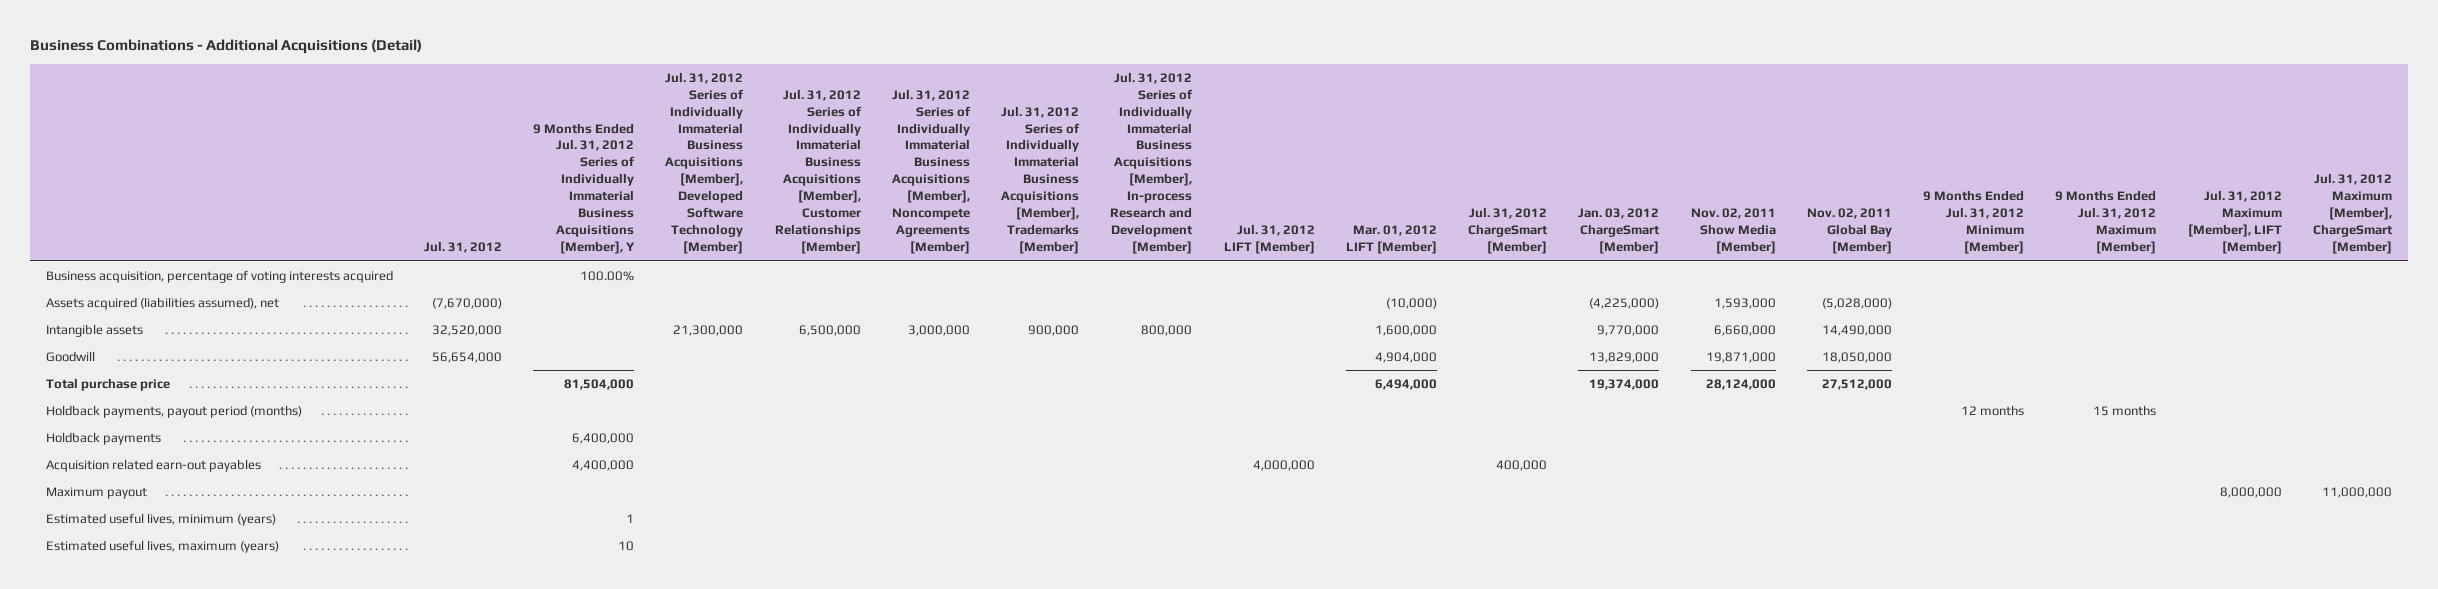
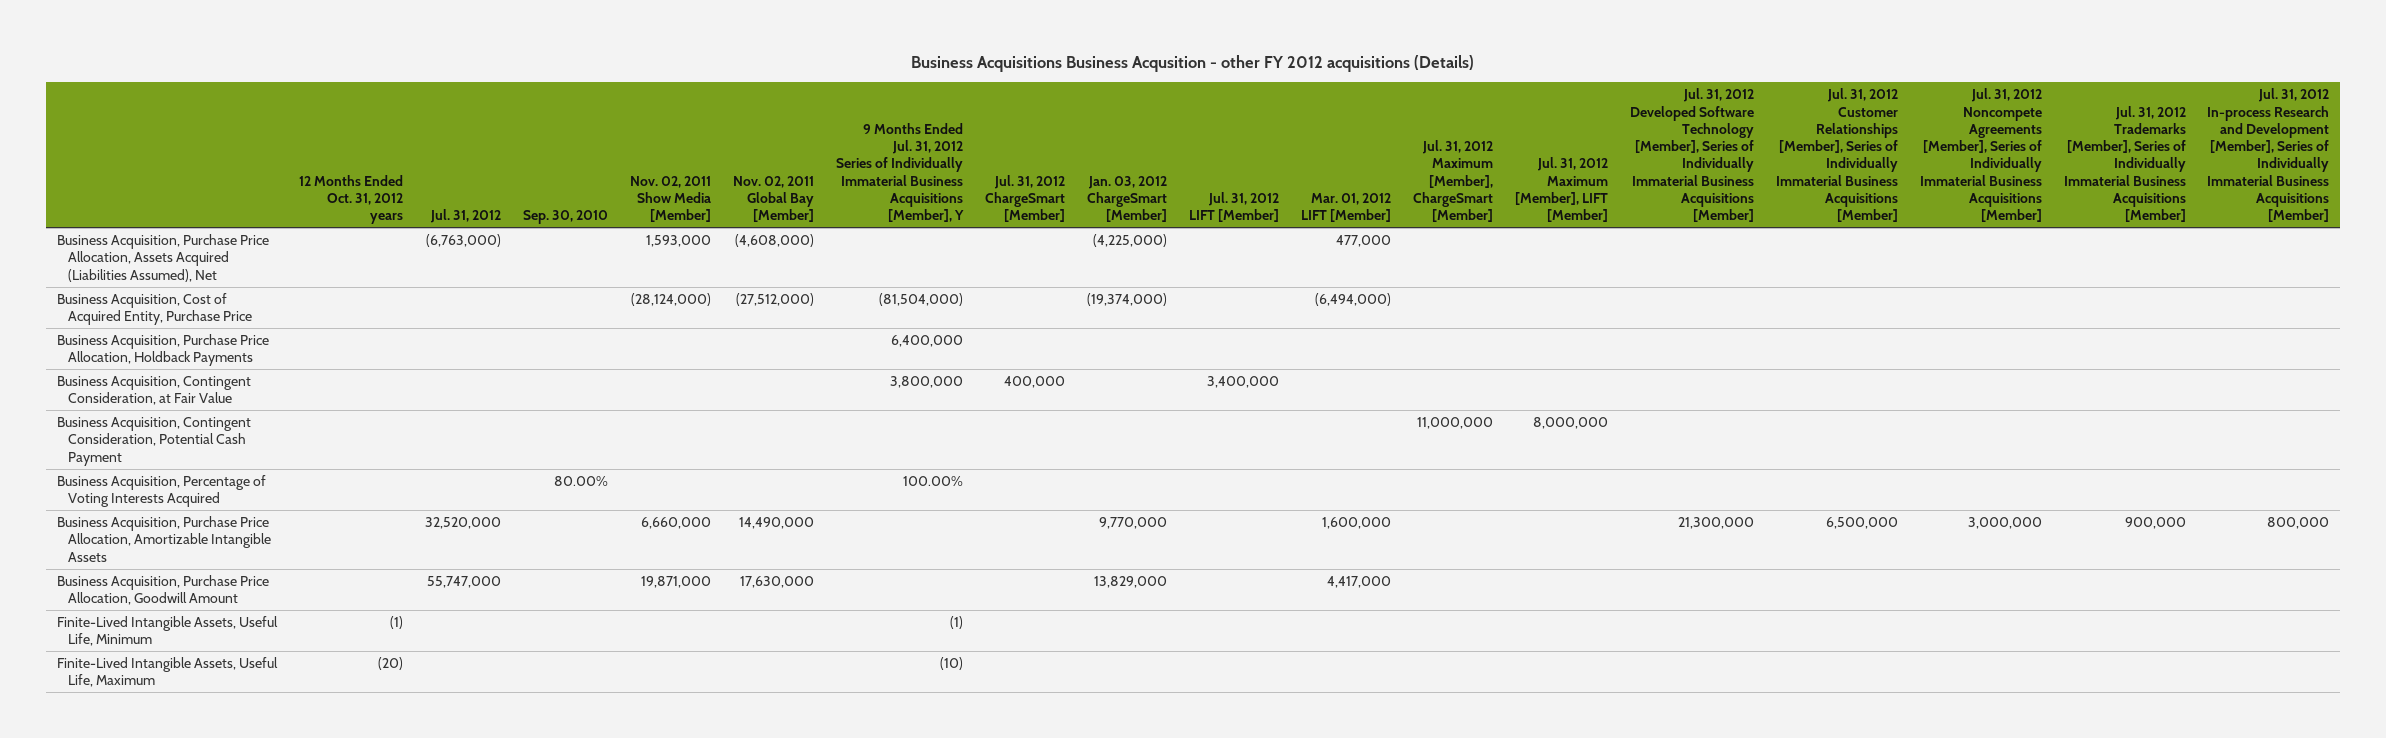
- Business Combinations - Additional Acquisitions (Detail)
+ Business Acquisitions Business Acqusition - other FY 2012 acquisitions (Details)
- | Jul. 31, 2012 | 9 Months Ended Jul. 31, 2012 Series of Individually Immaterial Business Acquisitions [Member], Y | Jul. 31, 2012 Series of Individually Immaterial Business Acquisitions [Member], Developed Software Technology [Member] | Jul. 31, 2012 Series of Individually Immaterial Business Acquisitions [Member], Customer Relationships [Member] | Jul. 31, 2012 Series of Individually Immaterial Business Acquisitions [Member], Noncompete Agreements [Member] | Jul. 31, 2012 Series of Individually Immaterial Business Acquisitions [Member], Trademarks [Member] | Jul. 31, 2012 Series of Individually Immaterial Business Acquisitions [Member], In-process Research and Development [Member] | Jul. 31, 2012 LIFT [Member] | Mar. 01, 2012 LIFT [Member] | Jul. 31, 2012 ChargeSmart [Member] | Jan. 03, 2012 ChargeSmart [Member] | Nov. 02, 2011 Show Media [Member] | Nov. 02, 2011 Global Bay [Member] | 9 Months Ended Jul. 31, 2012 Minimum [Member] | 9 Months Ended Jul. 31, 2012 Maximum [Member] | Jul. 31, 2012 Maximum [Member], LIFT [Member] | Jul. 31, 2012 Maximum [Member], ChargeSmart [Member]
+ | 12 Months Ended Oct. 31, 2012 years | Jul. 31, 2012 | Sep. 30, 2010 | Nov. 02, 2011 Show Media [Member] | Nov. 02, 2011 Global Bay [Member] | 9 Months Ended Jul. 31, 2012 Series of Individually Immaterial Business Acquisitions [Member], Y | Jul. 31, 2012 ChargeSmart [Member] | Jan. 03, 2012 ChargeSmart [Member] | Jul. 31, 2012 LIFT [Member] | Mar. 01, 2012 LIFT [Member] | Jul. 31, 2012 Maximum [Member], ChargeSmart [Member] | Jul. 31, 2012 Maximum [Member], LIFT [Member] | Jul. 31, 2012 Developed Software Technology [Member], Series of Individually Immaterial Business Acquisitions [Member] | Jul. 31, 2012 Customer Relationships [Member], Series of Individually Immaterial Business Acquisitions [Member] | Jul. 31, 2012 Noncompete Agreements [Member], Series of Individually Immaterial Business Acquisitions [Member] | Jul. 31, 2012 Trademarks [Member], Series of Individually Immaterial Business Acquisitions [Member] | Jul. 31, 2012 In-process Research and Development [Member], Series of Individually Immaterial Business Acquisitions [Member]
- Business acquisition, percentage of voting interests acquired | | 100.00% | | | | | | | | | | | | | | |
- Assets acquired (liabilities assumed), net | (7,670,000) | | | | | | | | (10,000) | | (4,225,000) | 1,593,000 | (5,028,000) | | | |
- Intangible assets | 32,520,000 | | 21,300,000 | 6,500,000 | 3,000,000 | 900,000 | 800,000 | | 1,600,000 | | 9,770,000 | 6,660,000 | 14,490,000 | | | |
- Goodwill | 56,654,000 | | | | | | | | 4,904,000 | | 13,829,000 | 19,871,000 | 18,050,000 | | | |
- Total purchase price | | 81,504,000 | | | | | | | 6,494,000 | | 19,374,000 | 28,124,000 | 27,512,000 | | | |
- Holdback payments, payout period (months) | | | | | | | | | | | | | | 12 months | 15 months | |
- Holdback payments | | 6,400,000 | | | | | | | | | | | | | | |
- Acquisition related earn-out payables | | 4,400,000 | | | | | | 4,000,000 | | 400,000 | | | | | | |
- Maximum payout | | | | | | | | | | | | | | | | 8,000,000 | 11,000,000
- Estimated useful lives, minimum (years) | | 1 | | | | | | | | | | | | | | |
- Estimated useful lives, maximum (years) | | 10 | | | | | | | | | | | | | | |
+ Business Acquisition, Purchase Price Allocation, Assets Acquired (Liabilities Assumed), Net | | (6,763,000) | | 1,593,000 | (4,608,000) | | | (4,225,000) | | 477,000 | | | | | | |
+ Business Acquisition, Cost of Acquired Entity, Purchase Price | | | | (28,124,000) | (27,512,000) | (81,504,000) | | (19,374,000) | | (6,494,000) | | | | | | |
+ Business Acquisition, Purchase Price Allocation, Holdback Payments | | | | | | 6,400,000 | | | | | | | | | | |
+ Business Acquisition, Contingent Consideration, at Fair Value | | | | | | 3,800,000 | 400,000 | | 3,400,000 | | | | | | | |
+ Business Acquisition, Contingent Consideration, Potential Cash Payment | | | | | | | | | | | 11,000,000 | 8,000,000 | | | | |
+ Business Acquisition, Percentage of Voting Interests Acquired | | | 80.00% | | | 100.00% | | | | | | | | | | |
+ Business Acquisition, Purchase Price Allocation, Amortizable Intangible Assets | | 32,520,000 | | 6,660,000 | 14,490,000 | | | 9,770,000 | | 1,600,000 | | | 21,300,000 | 6,500,000 | 3,000,000 | 900,000 | 800,000
+ Business Acquisition, Purchase Price Allocation, Goodwill Amount | | 55,747,000 | | 19,871,000 | 17,630,000 | | | 13,829,000 | | 4,417,000 | | | | | | |
+ Finite-Lived Intangible Assets, Useful Life, Minimum | (1) | | | | | (1) | | | | | | | | | | |
+ Finite-Lived Intangible Assets, Useful Life, Maximum | (20) | | | | | (10) | | | | | | | | | | |

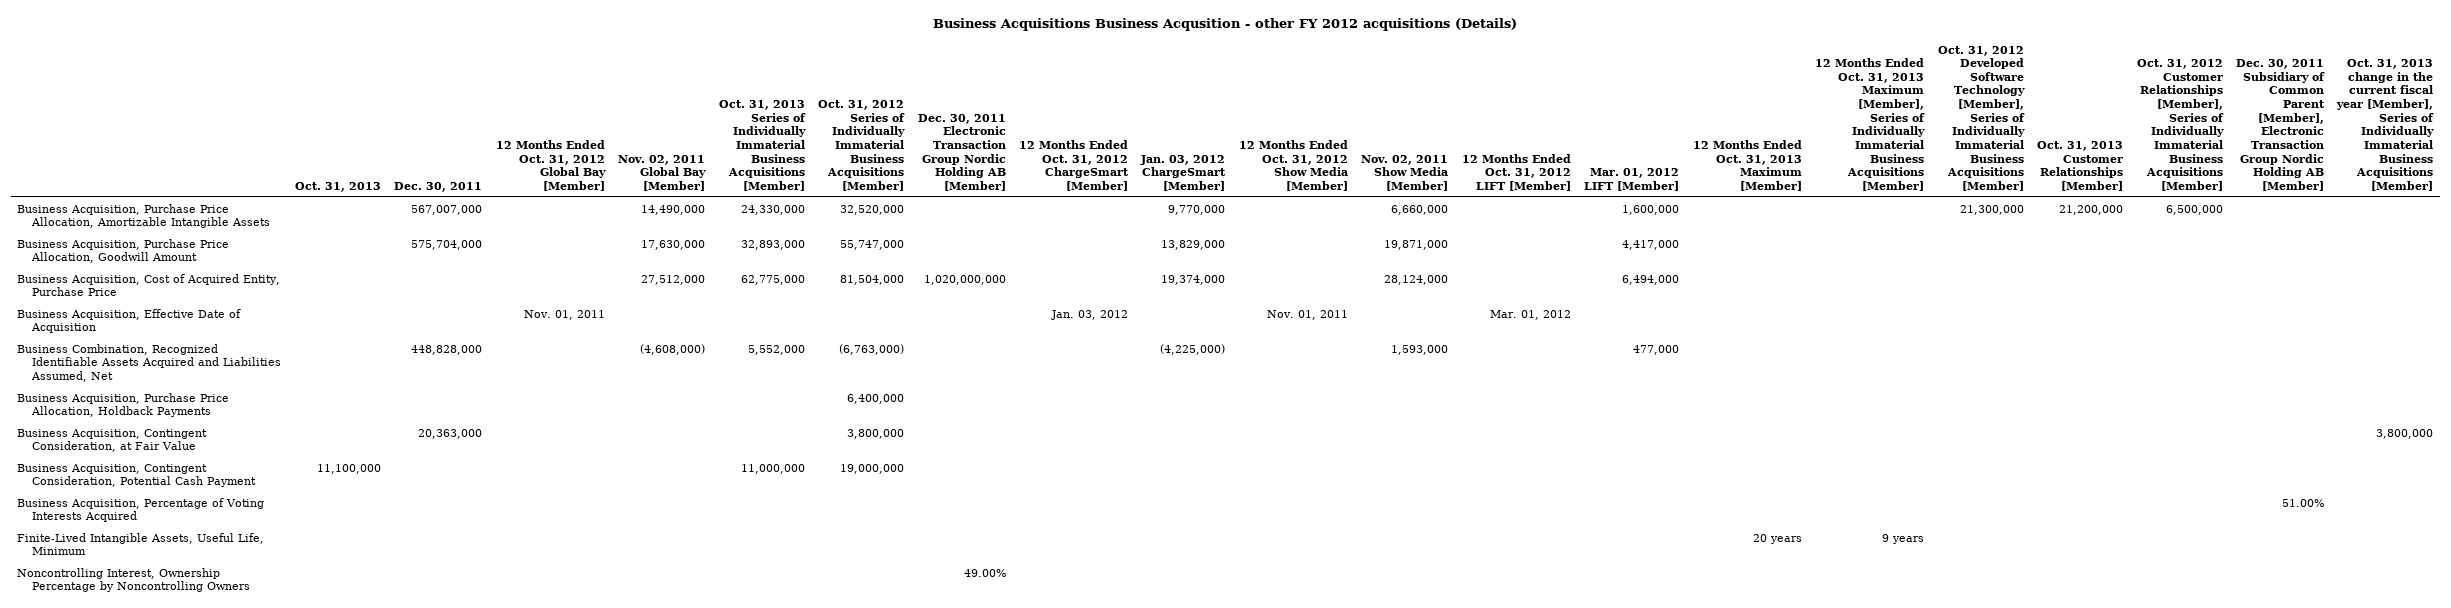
- | 12 Months Ended Oct. 31, 2012 years | Jul. 31, 2012 | Sep. 30, 2010 | Nov. 02, 2011 Show Media [Member] | Nov. 02, 2011 Global Bay [Member] | 9 Months Ended Jul. 31, 2012 Series of Individually Immaterial Business Acquisitions [Member], Y | Jul. 31, 2012 ChargeSmart [Member] | Jan. 03, 2012 ChargeSmart [Member] | Jul. 31, 2012 LIFT [Member] | Mar. 01, 2012 LIFT [Member] | Jul. 31, 2012 Maximum [Member], ChargeSmart [Member] | Jul. 31, 2012 Maximum [Member], LIFT [Member] | Jul. 31, 2012 Developed Software Technology [Member], Series of Individually Immaterial Business Acquisitions [Member] | Jul. 31, 2012 Customer Relationships [Member], Series of Individually Immaterial Business Acquisitions [Member] | Jul. 31, 2012 Noncompete Agreements [Member], Series of Individually Immaterial Business Acquisitions [Member] | Jul. 31, 2012 Trademarks [Member], Series of Individually Immaterial Business Acquisitions [Member] | Jul. 31, 2012 In-process Research and Development [Member], Series of Individually Immaterial Business Acquisitions [Member]
+ | Oct. 31, 2013 | Dec. 30, 2011 | 12 Months Ended Oct. 31, 2012 Global Bay [Member] | Nov. 02, 2011 Global Bay [Member] | Oct. 31, 2013 Series of Individually Immaterial Business Acquisitions [Member] | Oct. 31, 2012 Series of Individually Immaterial Business Acquisitions [Member] | Dec. 30, 2011 Electronic Transaction Group Nordic Holding AB [Member] | 12 Months Ended Oct. 31, 2012 ChargeSmart [Member] | Jan. 03, 2012 ChargeSmart [Member] | 12 Months Ended Oct. 31, 2012 Show Media [Member] | Nov. 02, 2011 Show Media [Member] | 12 Months Ended Oct. 31, 2012 LIFT [Member] | Mar. 01, 2012 LIFT [Member] | 12 Months Ended Oct. 31, 2013 Maximum [Member] | 12 Months Ended Oct. 31, 2013 Maximum [Member], Series of Individually Immaterial Business Acquisitions [Member] | Oct. 31, 2012 Developed Software Technology [Member], Series of Individually Immaterial Business Acquisitions [Member] | Oct. 31, 2013 Customer Relationships [Member] | Oct. 31, 2012 Customer Relationships [Member], Series of Individually Immaterial Business Acquisitions [Member] | Dec. 30, 2011 Subsidiary of Common Parent [Member], Electronic Transaction Group Nordic Holding AB [Member] | Oct. 31, 2013 change in the current fiscal year [Member], Series of Individually Immaterial Business Acquisitions [Member]
- Business Acquisition, Purchase Price Allocation, Assets Acquired (Liabilities Assumed), Net | | (6,763,000) | | 1,593,000 | (4,608,000) | | | (4,225,000) | | 477,000 | | | | | | |
- Business Acquisition, Cost of Acquired Entity, Purchase Price | | | | (28,124,000) | (27,512,000) | (81,504,000) | | (19,374,000) | | (6,494,000) | | | | | | |
moved up: Business Acquisition, Purchase Price Allocation, Amortizable Intangible Assets | | 567,007,000 | | 14,490,000 | 24,330,000 | 32,520,000 | | | 9,770,000 | | 6,660,000 | | 1,600,000 | | | 21,300,000 | 21,200,000 | 6,500,000 | |
moved up: Business Acquisition, Purchase Price Allocation, Goodwill Amount | | 575,704,000 | | 17,630,000 | 32,893,000 | 55,747,000 | | | 13,829,000 | | 19,871,000 | | 4,417,000 | | | | | | |
+ Business Acquisition, Cost of Acquired Entity, Purchase Price | | | | 27,512,000 | 62,775,000 | 81,504,000 | 1,020,000,000 | | 19,374,000 | | 28,124,000 | | 6,494,000 | | | | | | |
+ Business Acquisition, Effective Date of Acquisition | | | Nov. 01, 2011 | | | | | Jan. 03, 2012 | | Nov. 01, 2011 | | Mar. 01, 2012 | | | | | | | |
+ Business Combination, Recognized Identifiable Assets Acquired and Liabilities Assumed, Net | | 448,828,000 | | (4,608,000) | 5,552,000 | (6,763,000) | | | (4,225,000) | | 1,593,000 | | 477,000 | | | | | | |
- Finite-Lived Intangible Assets, Useful Life, Maximum | (20) | | | | | (10) | | | | | | | | | | |
+ Noncontrolling Interest, Ownership Percentage by Noncontrolling Owners | | | | | | | 49.00% | | | | | | | | | | | | |

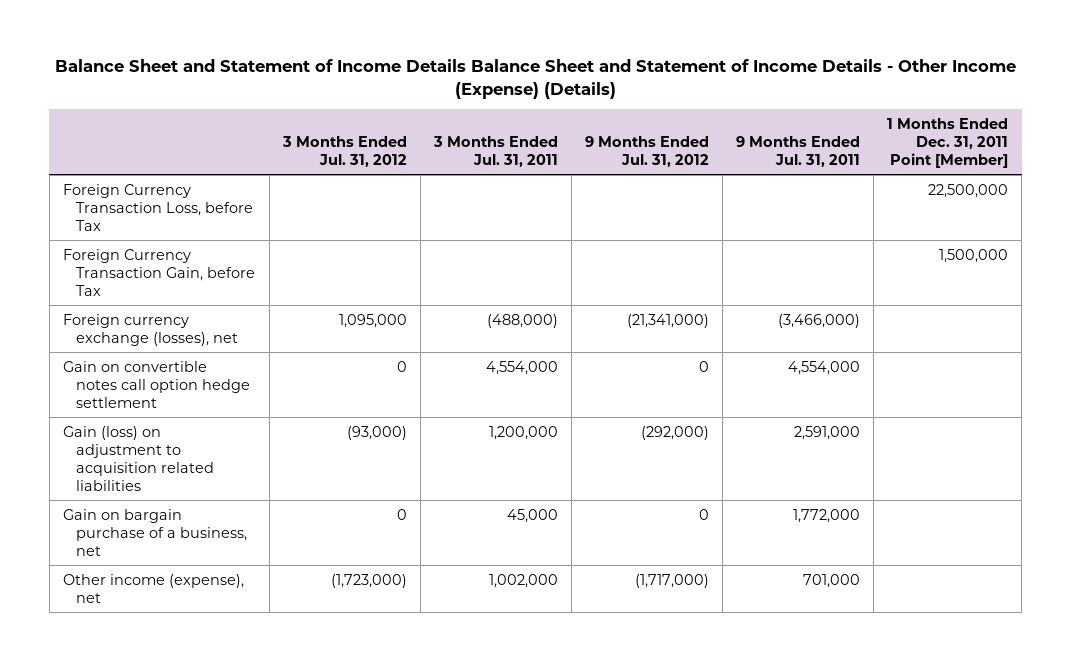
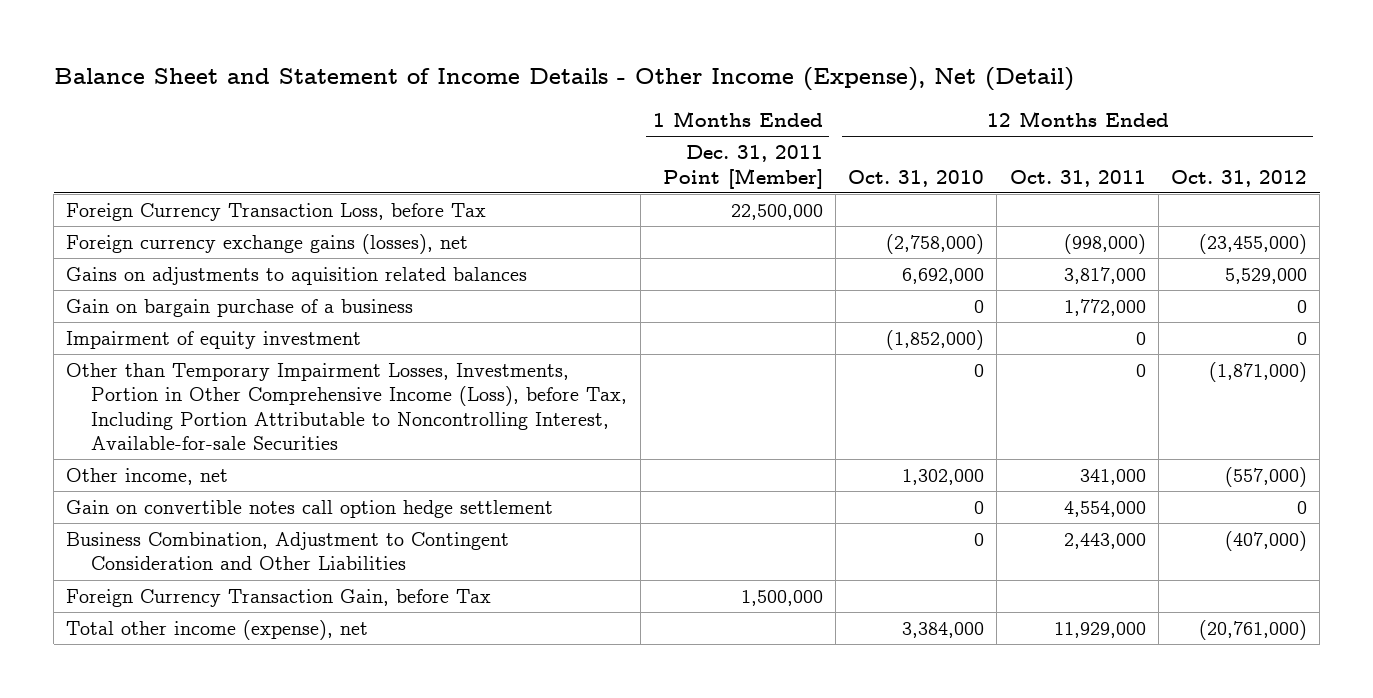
- Balance Sheet and Statement of Income Details Balance Sheet and Statement of Income Details - Other Income (Expense) (Details)
+ Balance Sheet and Statement of Income Details - Other Income (Expense), Net (Detail)
- | 3 Months Ended Jul. 31, 2012 | 3 Months Ended Jul. 31, 2011 | 9 Months Ended Jul. 31, 2012 | 9 Months Ended Jul. 31, 2011 | 1 Months Ended Dec. 31, 2011 Point [Member]
+ | 1 Months Ended Dec. 31, 2011 Point [Member] | 12 Months Ended Oct. 31, 2010 | 12 Months Ended Oct. 31, 2011 | 12 Months Ended Oct. 31, 2012
- Foreign currency exchange (losses), net | 1,095,000 | (488,000) | (21,341,000) | (3,466,000) |
+ Foreign currency exchange gains (losses), net | | (2,758,000) | (998,000) | (23,455,000)
+ Gains on adjustments to aquisition related balances | | 6,692,000 | 3,817,000 | 5,529,000
+ Gain on bargain purchase of a business | | 0 | 1,772,000 | 0
+ Impairment of equity investment | | (1,852,000) | 0 | 0
+ Other than Temporary Impairment Losses, Investments, Portion in Other Comprehensive Income (Loss), before Tax, Including Portion Attributable to Noncontrolling Interest, Available-for-sale Securities | | 0 | 0 | (1,871,000)
+ Other income, net | | 1,302,000 | 341,000 | (557,000)
- Gain (loss) on adjustment to acquisition related liabilities | (93,000) | 1,200,000 | (292,000) | 2,591,000 |
- Gain on bargain purchase of a business, net | 0 | 45,000 | 0 | 1,772,000 |
- Other income (expense), net | (1,723,000) | 1,002,000 | (1,717,000) | 701,000 |
+ Business Combination, Adjustment to Contingent Consideration and Other Liabilities | | 0 | 2,443,000 | (407,000)
moved down: Foreign Currency Transaction Gain, before Tax | 1,500,000 | | |
+ Total other income (expense), net | | 3,384,000 | 11,929,000 | (20,761,000)

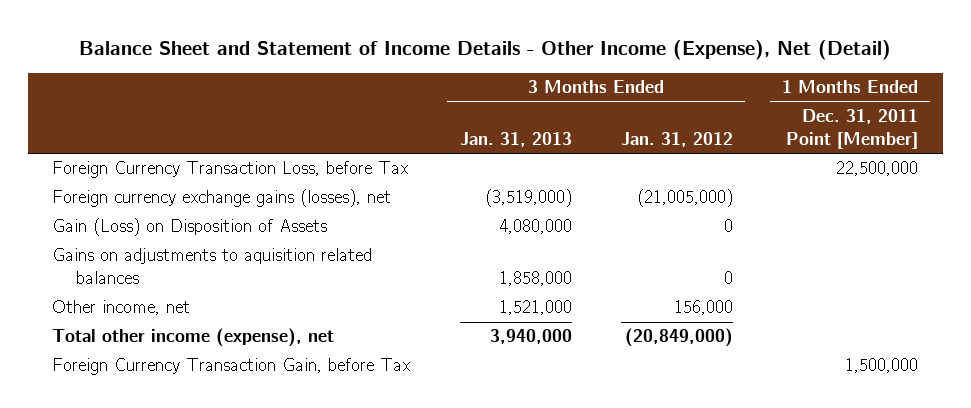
- | 1 Months Ended Dec. 31, 2011 Point [Member] | 12 Months Ended Oct. 31, 2010 | 12 Months Ended Oct. 31, 2011 | 12 Months Ended Oct. 31, 2012
+ | 3 Months Ended Jan. 31, 2013 | 3 Months Ended Jan. 31, 2012 | 1 Months Ended Dec. 31, 2011 Point [Member]
+ Gain (Loss) on Disposition of Assets | 4,080,000 | 0 |
- Gain on bargain purchase of a business | | 0 | 1,772,000 | 0
- Impairment of equity investment | | (1,852,000) | 0 | 0
- Other than Temporary Impairment Losses, Investments, Portion in Other Comprehensive Income (Loss), before Tax, Including Portion Attributable to Noncontrolling Interest, Available-for-sale Securities | | 0 | 0 | (1,871,000)
- Gain on convertible notes call option hedge settlement | | 0 | 4,554,000 | 0
- Business Combination, Adjustment to Contingent Consideration and Other Liabilities | | 0 | 2,443,000 | (407,000)
moved down: Foreign Currency Transaction Gain, before Tax | | | 1,500,000

